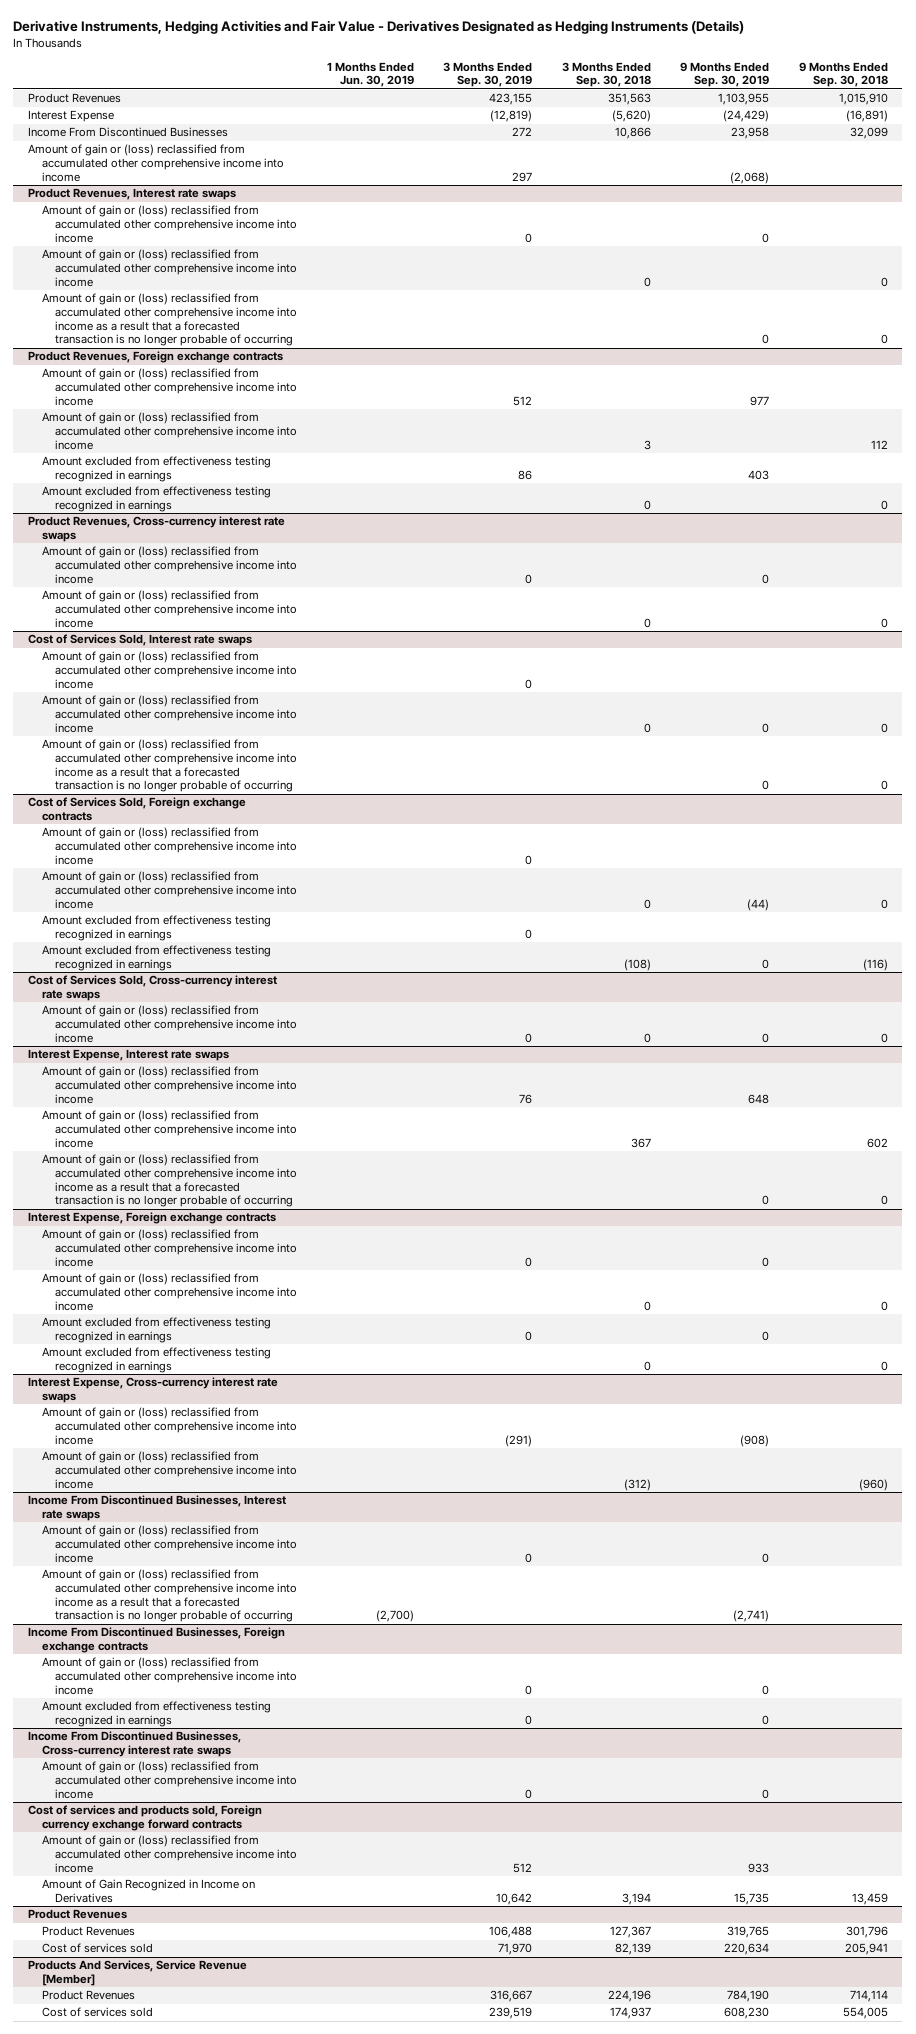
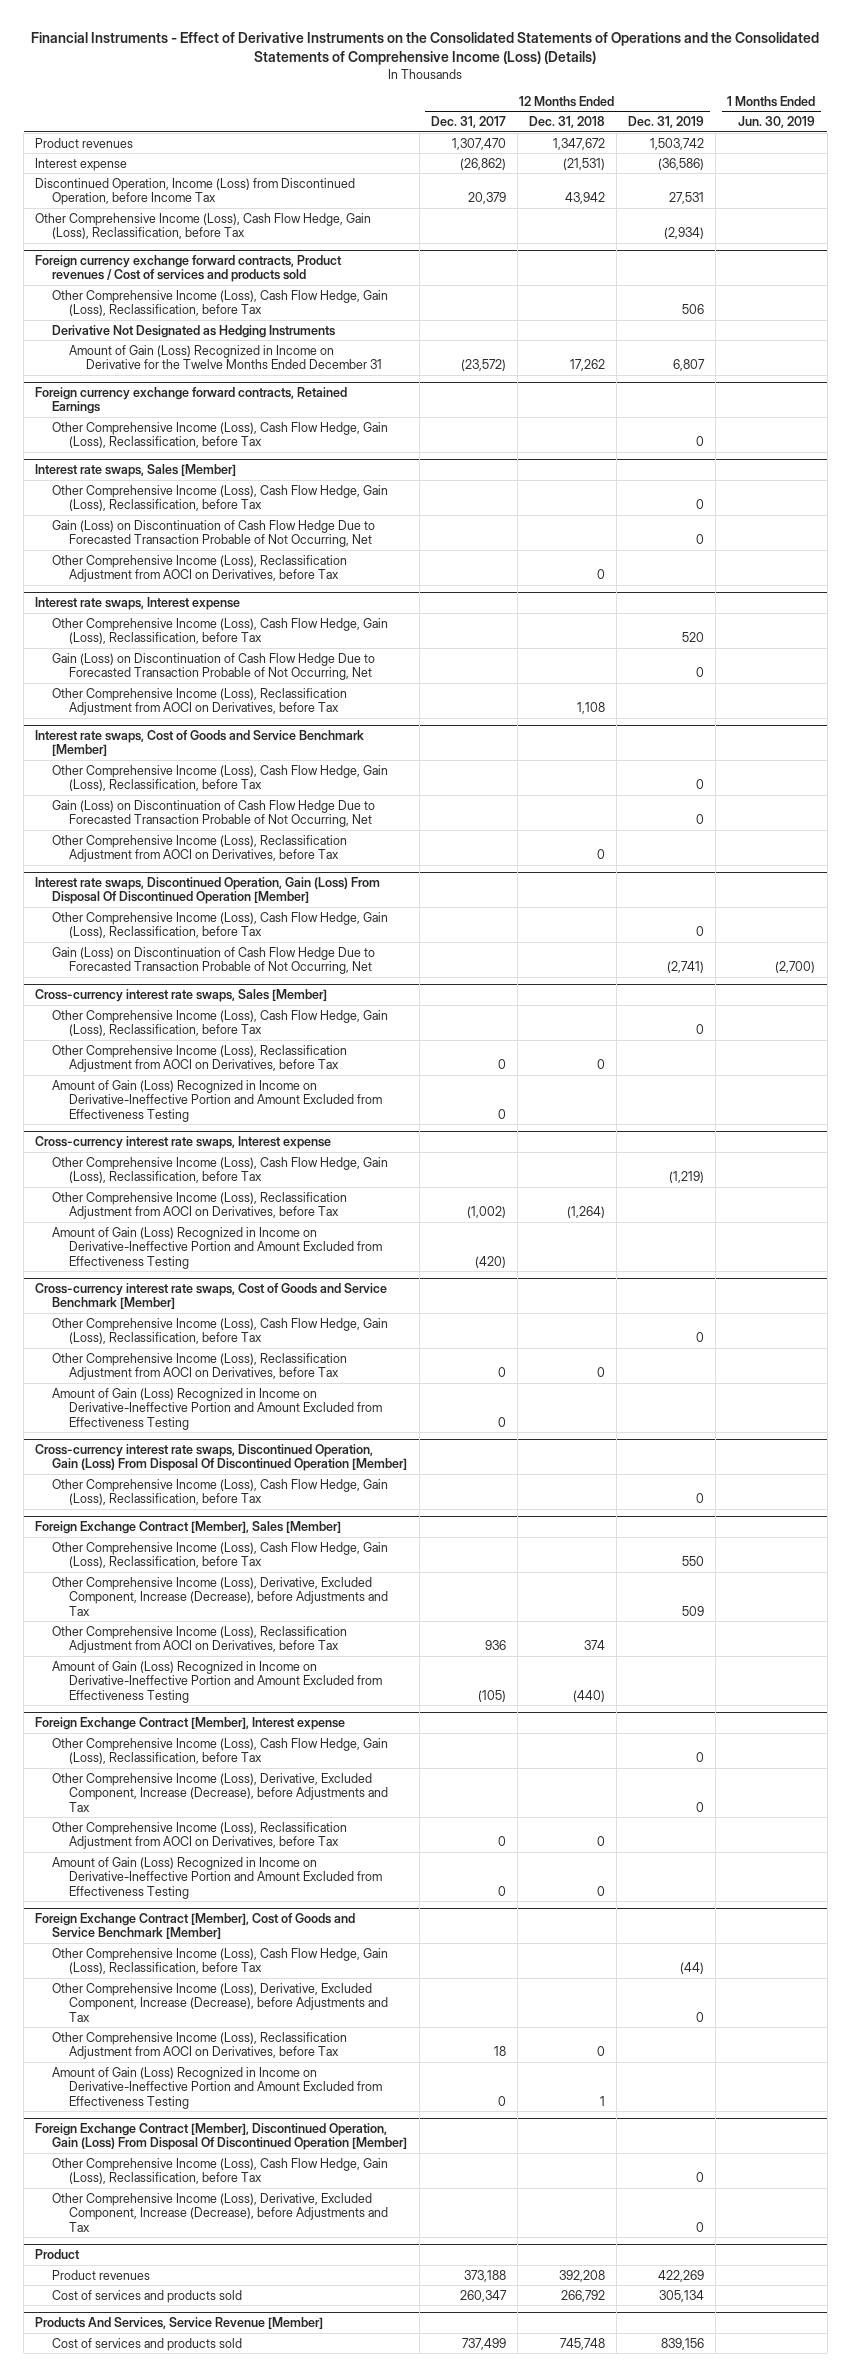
- Derivative Instruments, Hedging Activities and Fair Value - Derivatives Designated as Hedging Instruments (Details)
+ Financial Instruments - Effect of Derivative Instruments on the Consolidated Statements of Operations and the Consolidated Statements of Comprehensive Income (Loss) (Details)
- | 1 Months Ended Jun. 30, 2019 | 3 Months Ended Sep. 30, 2019 | 3 Months Ended Sep. 30, 2018 | 9 Months Ended Sep. 30, 2019 | 9 Months Ended Sep. 30, 2018
+ | 12 Months Ended Dec. 31, 2017 | 12 Months Ended Dec. 31, 2018 | 12 Months Ended Dec. 31, 2019 | 1 Months Ended Jun. 30, 2019
- Product Revenues | | 423,155 | 351,563 | 1,103,955 | 1,015,910
- Interest Expense | | (12,819) | (5,620) | (24,429) | (16,891)
- Income From Discontinued Businesses | | 272 | 10,866 | 23,958 | 32,099
- Amount of gain or (loss) reclassified from accumulated other comprehensive income into income | | 297 | | (2,068) |
- Product Revenues, Interest rate swaps
- Amount of gain or (loss) reclassified from accumulated other comprehensive income into income | | 0 | | 0 |
- Amount of gain or (loss) reclassified from accumulated other comprehensive income into income | | | 0 | | 0
- Amount of gain or (loss) reclassified from accumulated other comprehensive income into income as a result that a forecasted transaction is no longer probable of occurring | | | | 0 | 0
- Product Revenues, Foreign exchange contracts
- Amount of gain or (loss) reclassified from accumulated other comprehensive income into income | | 512 | | 977 |
- Amount of gain or (loss) reclassified from accumulated other comprehensive income into income | | | 3 | | 112
- Amount excluded from effectiveness testing recognized in earnings | | 86 | | 403 |
- Amount excluded from effectiveness testing recognized in earnings | | | 0 | | 0
- Product Revenues, Cross-currency interest rate swaps
- Amount of gain or (loss) reclassified from accumulated other comprehensive income into income | | 0 | | 0 |
- Amount of gain or (loss) reclassified from accumulated other comprehensive income into income | | | 0 | | 0
- Cost of Services Sold, Interest rate swaps
- Amount of gain or (loss) reclassified from accumulated other comprehensive income into income | | 0 | | |
- Amount of gain or (loss) reclassified from accumulated other comprehensive income into income | | | 0 | 0 | 0
- Amount of gain or (loss) reclassified from accumulated other comprehensive income into income as a result that a forecasted transaction is no longer probable of occurring | | | | 0 | 0
- Cost of Services Sold, Foreign exchange contracts
- Amount of gain or (loss) reclassified from accumulated other comprehensive income into income | | 0 | | |
- Amount of gain or (loss) reclassified from accumulated other comprehensive income into income | | | 0 | (44) | 0
- Amount excluded from effectiveness testing recognized in earnings | | 0 | | |
- Amount excluded from effectiveness testing recognized in earnings | | | (108) | 0 | (116)
- Cost of Services Sold, Cross-currency interest rate swaps
- Amount of gain or (loss) reclassified from accumulated other comprehensive income into income | | 0 | 0 | 0 | 0
- Interest Expense, Interest rate swaps
- Amount of gain or (loss) reclassified from accumulated other comprehensive income into income | | 76 | | 648 |
- Amount of gain or (loss) reclassified from accumulated other comprehensive income into income | | | 367 | | 602
- Amount of gain or (loss) reclassified from accumulated other comprehensive income into income as a result that a forecasted transaction is no longer probable of occurring | | | | 0 | 0
- Interest Expense, Foreign exchange contracts
- Amount of gain or (loss) reclassified from accumulated other comprehensive income into income | | 0 | | 0 |
- Amount of gain or (loss) reclassified from accumulated other comprehensive income into income | | | 0 | | 0
- Amount excluded from effectiveness testing recognized in earnings | | 0 | | 0 |
- Amount excluded from effectiveness testing recognized in earnings | | | 0 | | 0
- Interest Expense, Cross-currency interest rate swaps
- Amount of gain or (loss) reclassified from accumulated other comprehensive income into income | | (291) | | (908) |
- Amount of gain or (loss) reclassified from accumulated other comprehensive income into income | | | (312) | | (960)
- Income From Discontinued Businesses, Interest rate swaps
- Amount of gain or (loss) reclassified from accumulated other comprehensive income into income | | 0 | | 0 |
- Amount of gain or (loss) reclassified from accumulated other comprehensive income into income as a result that a forecasted transaction is no longer probable of occurring | (2,700) | | | (2,741) |
- Income From Discontinued Businesses, Foreign exchange contracts
- Amount of gain or (loss) reclassified from accumulated other comprehensive income into income | | 0 | | 0 |
- Amount excluded from effectiveness testing recognized in earnings | | 0 | | 0 |
- Income From Discontinued Businesses, Cross-currency interest rate swaps
- Amount of gain or (loss) reclassified from accumulated other comprehensive income into income | | 0 | | 0 |
- Cost of services and products sold, Foreign currency exchange forward contracts
- Amount of gain or (loss) reclassified from accumulated other comprehensive income into income | | 512 | | 933 |
- Amount of Gain Recognized in Income on Derivatives | | 10,642 | 3,194 | 15,735 | 13,459
- Product Revenues
- Product Revenues | | 106,488 | 127,367 | 319,765 | 301,796
- Cost of services sold | | 71,970 | 82,139 | 220,634 | 205,941
+ Product revenues | 1,307,470 | 1,347,672 | 1,503,742 |
+ Interest expense | (26,862) | (21,531) | (36,586) |
+ Discontinued Operation, Income (Loss) from Discontinued Operation, before Income Tax | 20,379 | 43,942 | 27,531 |
+ Other Comprehensive Income (Loss), Cash Flow Hedge, Gain (Loss), Reclassification, before Tax | | | (2,934) |
+ Foreign currency exchange forward contracts, Product revenues / Cost of services and products sold
+ Other Comprehensive Income (Loss), Cash Flow Hedge, Gain (Loss), Reclassification, before Tax | | | 506 |
+ Derivative Not Designated as Hedging Instruments
+ Amount of Gain (Loss) Recognized in Income on Derivative for the Twelve Months Ended December 31 | (23,572) | 17,262 | 6,807 |
+ Foreign currency exchange forward contracts, Retained Earnings
+ Other Comprehensive Income (Loss), Cash Flow Hedge, Gain (Loss), Reclassification, before Tax | | | 0 |
+ Interest rate swaps, Sales [Member]
+ Other Comprehensive Income (Loss), Cash Flow Hedge, Gain (Loss), Reclassification, before Tax | | | 0 |
+ Gain (Loss) on Discontinuation of Cash Flow Hedge Due to Forecasted Transaction Probable of Not Occurring, Net | | | 0 |
+ Other Comprehensive Income (Loss), Reclassification Adjustment from AOCI on Derivatives, before Tax | | 0 | |
+ Interest rate swaps, Interest expense
+ Other Comprehensive Income (Loss), Cash Flow Hedge, Gain (Loss), Reclassification, before Tax | | | 520 |
+ Gain (Loss) on Discontinuation of Cash Flow Hedge Due to Forecasted Transaction Probable of Not Occurring, Net | | | 0 |
+ Other Comprehensive Income (Loss), Reclassification Adjustment from AOCI on Derivatives, before Tax | | 1,108 | |
+ Interest rate swaps, Cost of Goods and Service Benchmark [Member]
+ Other Comprehensive Income (Loss), Cash Flow Hedge, Gain (Loss), Reclassification, before Tax | | | 0 |
+ Gain (Loss) on Discontinuation of Cash Flow Hedge Due to Forecasted Transaction Probable of Not Occurring, Net | | | 0 |
+ Other Comprehensive Income (Loss), Reclassification Adjustment from AOCI on Derivatives, before Tax | | 0 | |
+ Interest rate swaps, Discontinued Operation, Gain (Loss) From Disposal Of Discontinued Operation [Member]
+ Other Comprehensive Income (Loss), Cash Flow Hedge, Gain (Loss), Reclassification, before Tax | | | 0 |
+ Gain (Loss) on Discontinuation of Cash Flow Hedge Due to Forecasted Transaction Probable of Not Occurring, Net | | | (2,741) | (2,700)
+ Cross-currency interest rate swaps, Sales [Member]
+ Other Comprehensive Income (Loss), Cash Flow Hedge, Gain (Loss), Reclassification, before Tax | | | 0 |
+ Other Comprehensive Income (Loss), Reclassification Adjustment from AOCI on Derivatives, before Tax | 0 | 0 | |
+ Amount of Gain (Loss) Recognized in Income on Derivative-Ineffective Portion and Amount Excluded from Effectiveness Testing | 0 | | |
+ Cross-currency interest rate swaps, Interest expense
+ Other Comprehensive Income (Loss), Cash Flow Hedge, Gain (Loss), Reclassification, before Tax | | | (1,219) |
+ Other Comprehensive Income (Loss), Reclassification Adjustment from AOCI on Derivatives, before Tax | (1,002) | (1,264) | |
+ Amount of Gain (Loss) Recognized in Income on Derivative-Ineffective Portion and Amount Excluded from Effectiveness Testing | (420) | | |
+ Cross-currency interest rate swaps, Cost of Goods and Service Benchmark [Member]
+ Other Comprehensive Income (Loss), Cash Flow Hedge, Gain (Loss), Reclassification, before Tax | | | 0 |
+ Other Comprehensive Income (Loss), Reclassification Adjustment from AOCI on Derivatives, before Tax | 0 | 0 | |
+ Amount of Gain (Loss) Recognized in Income on Derivative-Ineffective Portion and Amount Excluded from Effectiveness Testing | 0 | | |
+ Cross-currency interest rate swaps, Discontinued Operation, Gain (Loss) From Disposal Of Discontinued Operation [Member]
+ Other Comprehensive Income (Loss), Cash Flow Hedge, Gain (Loss), Reclassification, before Tax | | | 0 |
+ Foreign Exchange Contract [Member], Sales [Member]
+ Other Comprehensive Income (Loss), Cash Flow Hedge, Gain (Loss), Reclassification, before Tax | | | 550 |
+ Other Comprehensive Income (Loss), Derivative, Excluded Component, Increase (Decrease), before Adjustments and Tax | | | 509 |
+ Other Comprehensive Income (Loss), Reclassification Adjustment from AOCI on Derivatives, before Tax | 936 | 374 | |
+ Amount of Gain (Loss) Recognized in Income on Derivative-Ineffective Portion and Amount Excluded from Effectiveness Testing | (105) | (440) | |
+ Foreign Exchange Contract [Member], Interest expense
+ Other Comprehensive Income (Loss), Cash Flow Hedge, Gain (Loss), Reclassification, before Tax | | | 0 |
+ Other Comprehensive Income (Loss), Derivative, Excluded Component, Increase (Decrease), before Adjustments and Tax | | | 0 |
+ Other Comprehensive Income (Loss), Reclassification Adjustment from AOCI on Derivatives, before Tax | 0 | 0 | |
+ Amount of Gain (Loss) Recognized in Income on Derivative-Ineffective Portion and Amount Excluded from Effectiveness Testing | 0 | 0 | |
+ Foreign Exchange Contract [Member], Cost of Goods and Service Benchmark [Member]
+ Other Comprehensive Income (Loss), Cash Flow Hedge, Gain (Loss), Reclassification, before Tax | | | (44) |
+ Other Comprehensive Income (Loss), Derivative, Excluded Component, Increase (Decrease), before Adjustments and Tax | | | 0 |
+ Other Comprehensive Income (Loss), Reclassification Adjustment from AOCI on Derivatives, before Tax | 18 | 0 | |
+ Amount of Gain (Loss) Recognized in Income on Derivative-Ineffective Portion and Amount Excluded from Effectiveness Testing | 0 | 1 | |
+ Foreign Exchange Contract [Member], Discontinued Operation, Gain (Loss) From Disposal Of Discontinued Operation [Member]
+ Other Comprehensive Income (Loss), Cash Flow Hedge, Gain (Loss), Reclassification, before Tax | | | 0 |
+ Other Comprehensive Income (Loss), Derivative, Excluded Component, Increase (Decrease), before Adjustments and Tax | | | 0 |
+ Product
+ Product revenues | 373,188 | 392,208 | 422,269 |
+ Cost of services and products sold | 260,347 | 266,792 | 305,134 |
@ Products And Services, Service Revenue [Member]
- Product Revenues | | 316,667 | 224,196 | 784,190 | 714,114
- Cost of services sold | | 239,519 | 174,937 | 608,230 | 554,005
+ Cost of services and products sold | 737,499 | 745,748 | 839,156 |

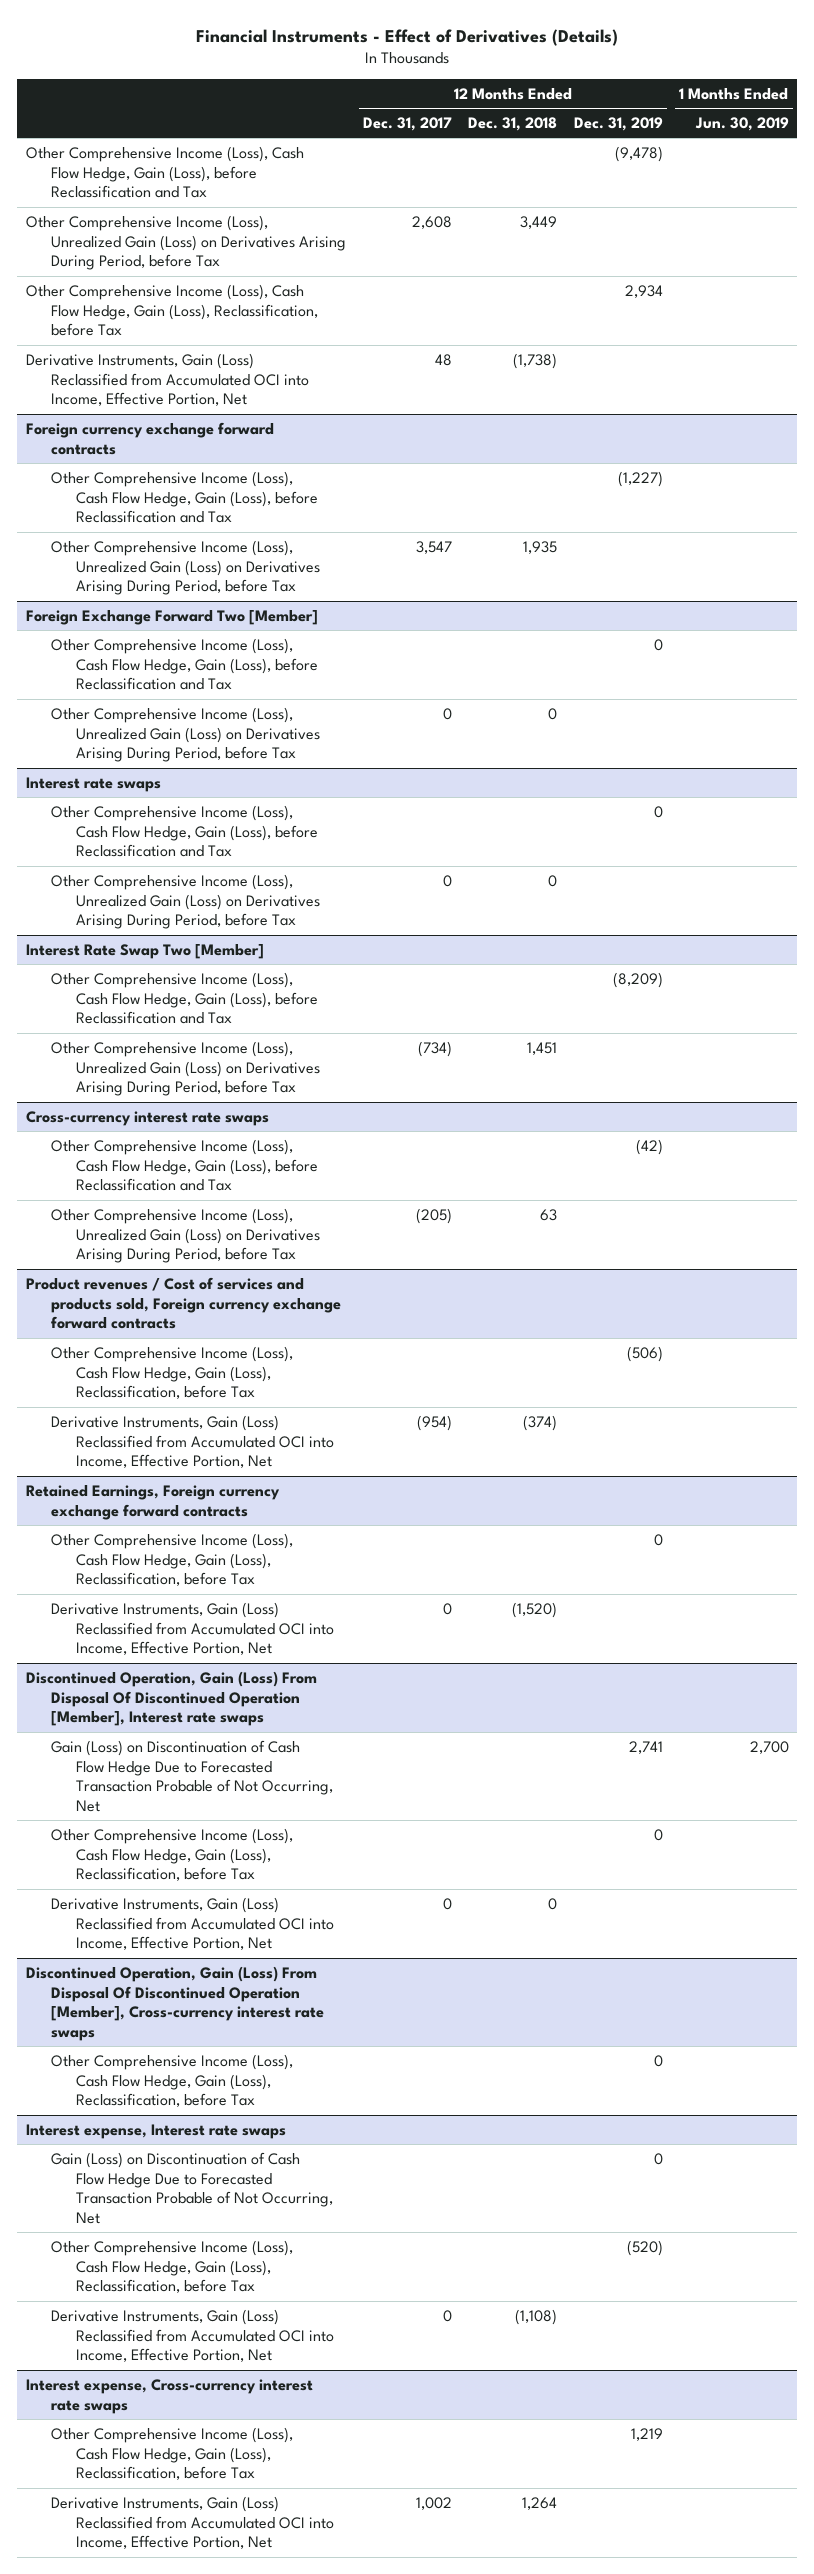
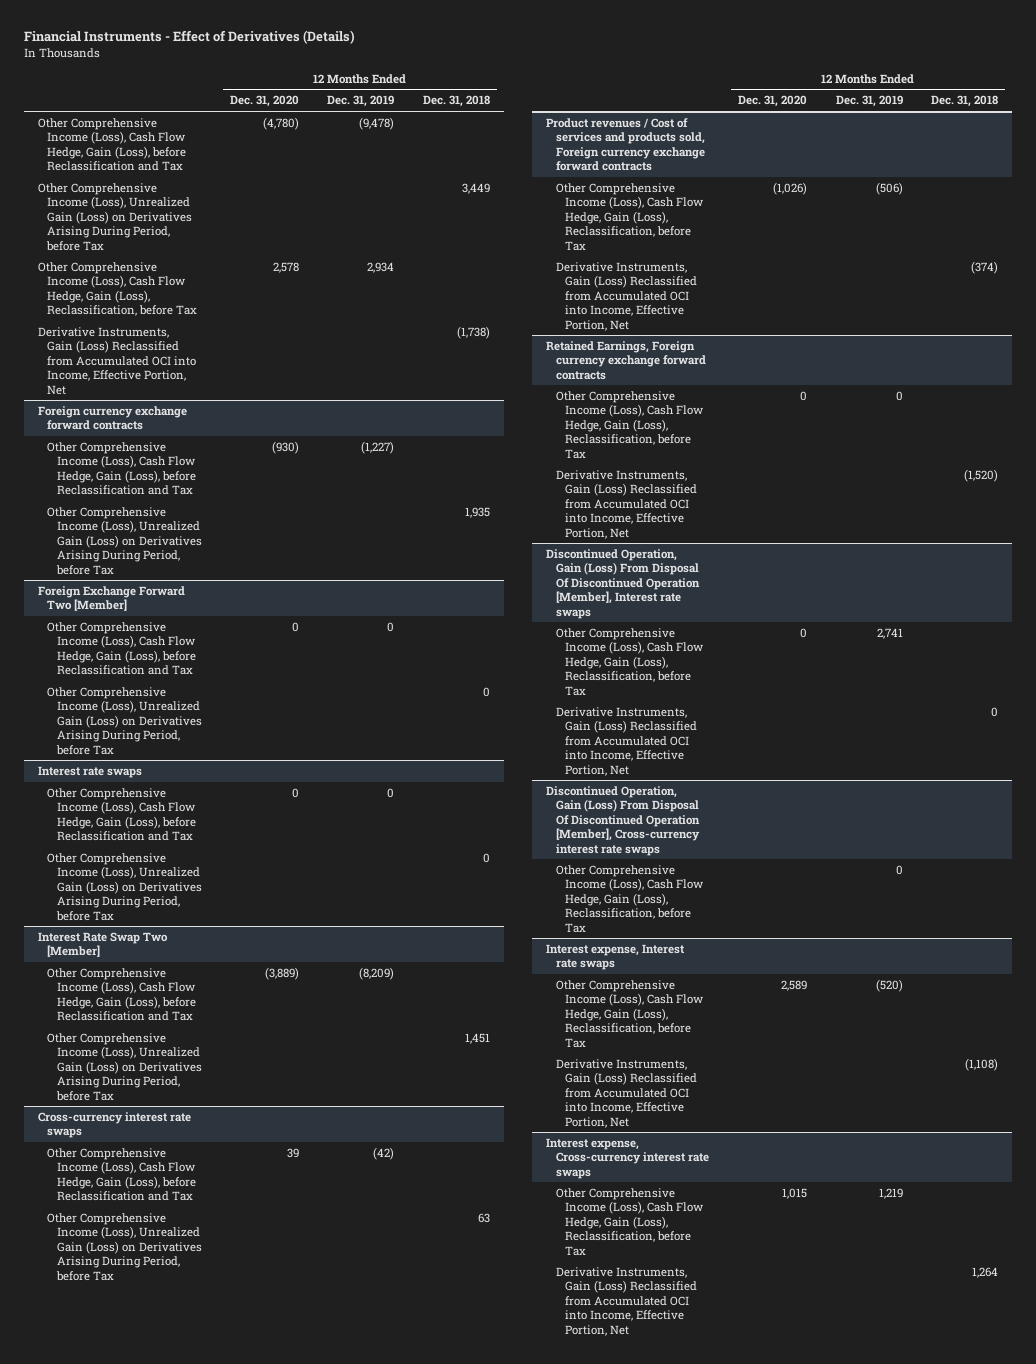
- | 12 Months Ended Dec. 31, 2017 | 12 Months Ended Dec. 31, 2018 | 12 Months Ended Dec. 31, 2019 | 1 Months Ended Jun. 30, 2019
+ | 12 Months Ended Dec. 31, 2020 | 12 Months Ended Dec. 31, 2019 | 12 Months Ended Dec. 31, 2018
@ Discontinued Operation, Gain (Loss) From Disposal Of Discontinued Operation [Member], Interest rate swaps
- Gain (Loss) on Discontinuation of Cash Flow Hedge Due to Forecasted Transaction Probable of Not Occurring, Net | | | 2,741 | 2,700
- Other Comprehensive Income (Loss), Cash Flow Hedge, Gain (Loss), Reclassification, before Tax | | | 0 |
+ Other Comprehensive Income (Loss), Cash Flow Hedge, Gain (Loss), Reclassification, before Tax | 0 | 2,741 |
@ Interest expense, Interest rate swaps
- Gain (Loss) on Discontinuation of Cash Flow Hedge Due to Forecasted Transaction Probable of Not Occurring, Net | | | 0 |

